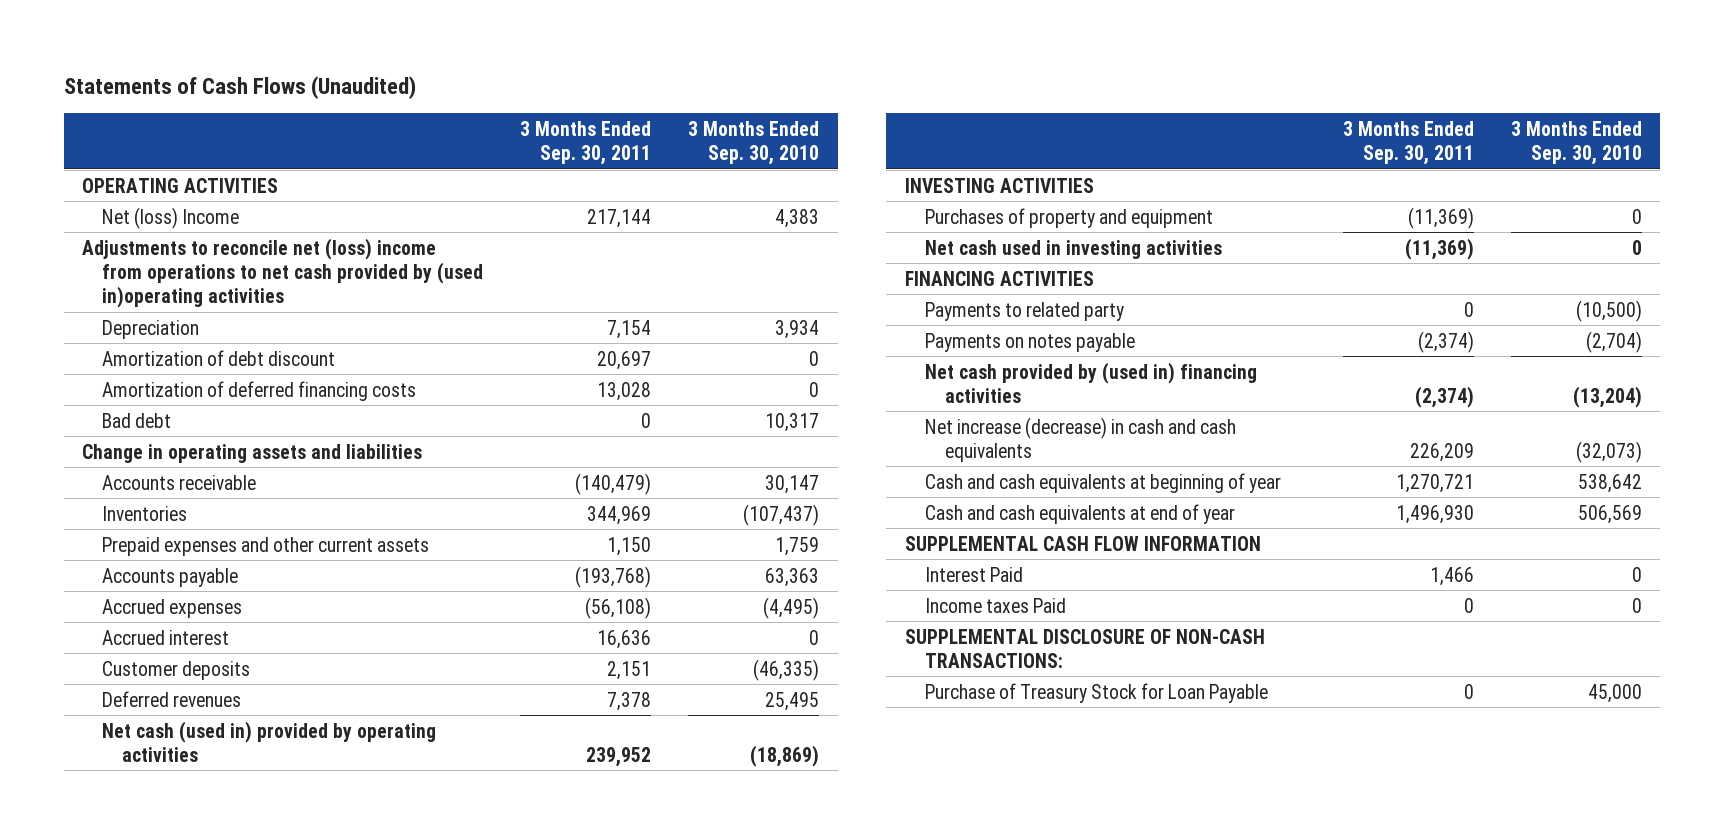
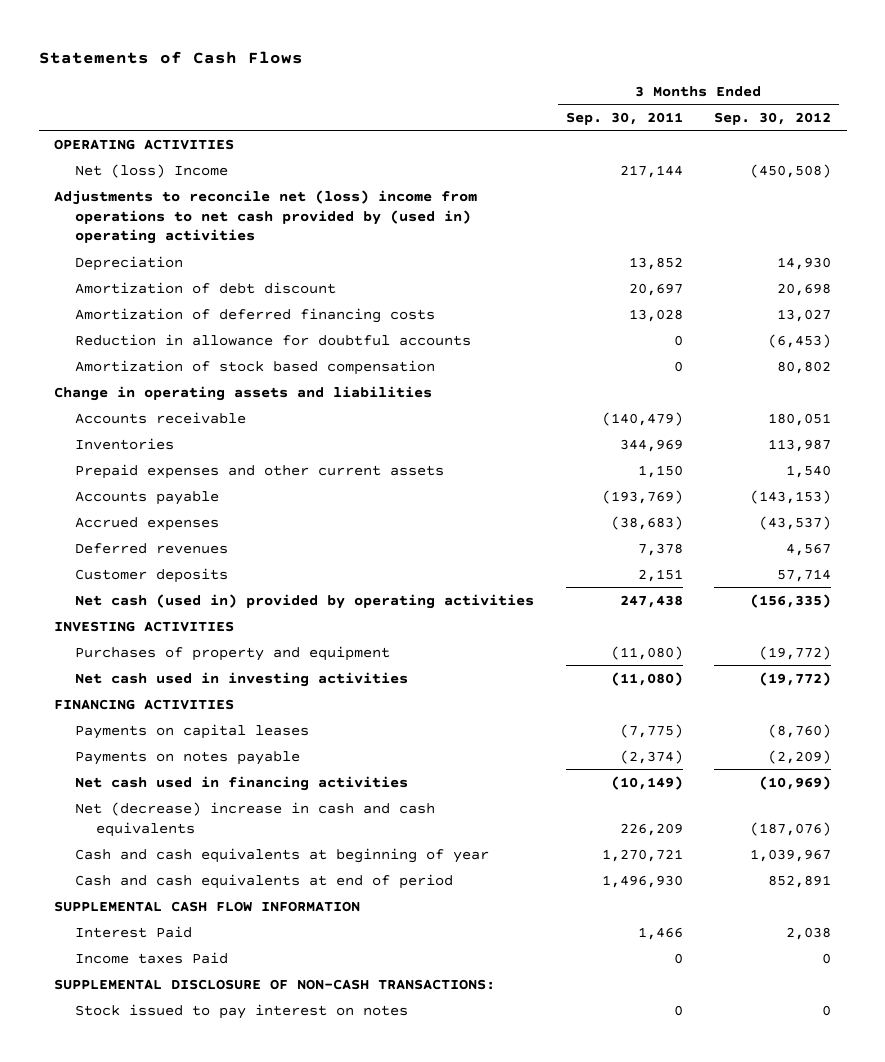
- Statements of Cash Flows (Unaudited)
+ Statements of Cash Flows
- | 3 Months Ended Sep. 30, 2011 | 3 Months Ended Sep. 30, 2010
+ | 3 Months Ended Sep. 30, 2011 | 3 Months Ended Sep. 30, 2012
- Adjustments to reconcile net (loss) income from operations to net cash provided by (used in)operating activities
- Depreciation | 7,154 | 3,934
+ Adjustments to reconcile net (loss) income from operations to net cash provided by (used in) operating activities
+ Depreciation | 13,852 | 14,930
- Bad debt | 0 | 10,317
+ Reduction in allowance for doubtful accounts | 0 | (6,453)
+ Amortization of stock based compensation | 0 | 80,802
- Accounts payable | (193,768) | 63,363
- Accrued expenses | (56,108) | (4,495)
- Accrued interest | 16,636 | 0
+ Accounts payable | (193,769) | (143,153)
+ Accrued expenses | (38,683) | (43,537)
- Net cash (used in) provided by operating activities | 239,952 | (18,869)
moved down: Customer deposits | 2,151 | 57,714
+ Net cash (used in) provided by operating activities | 247,438 | (156,335)
- Purchases of property and equipment | (11,369) | 0
- Net cash used in investing activities | (11,369) | 0
+ Purchases of property and equipment | (11,080) | (19,772)
+ Net cash used in investing activities | (11,080) | (19,772)
- Payments to related party | 0 | (10,500)
+ Payments on capital leases | (7,775) | (8,760)
- Net cash provided by (used in) financing activities | (2,374) | (13,204)
- Net increase (decrease) in cash and cash equivalents | 226,209 | (32,073)
+ Net cash used in financing activities | (10,149) | (10,969)
+ Net (decrease) increase in cash and cash equivalents | 226,209 | (187,076)
- Cash and cash equivalents at end of year | 1,496,930 | 506,569
+ Cash and cash equivalents at end of period | 1,496,930 | 852,891
- Purchase of Treasury Stock for Loan Payable | 0 | 45,000
+ Stock issued to pay interest on notes | 0 | 0

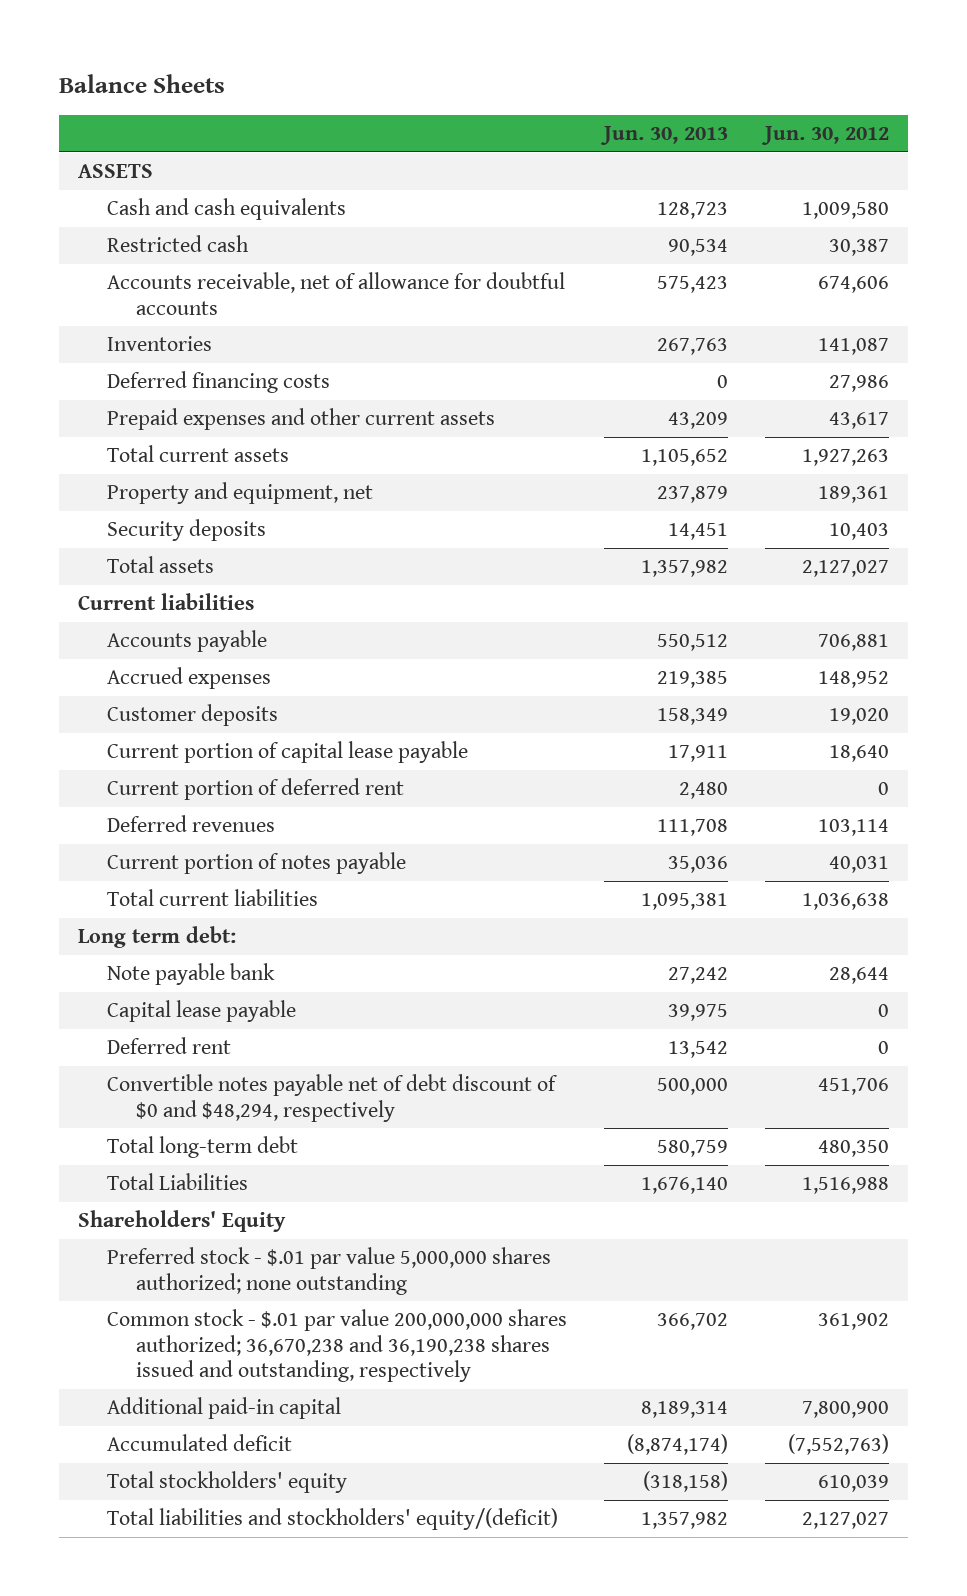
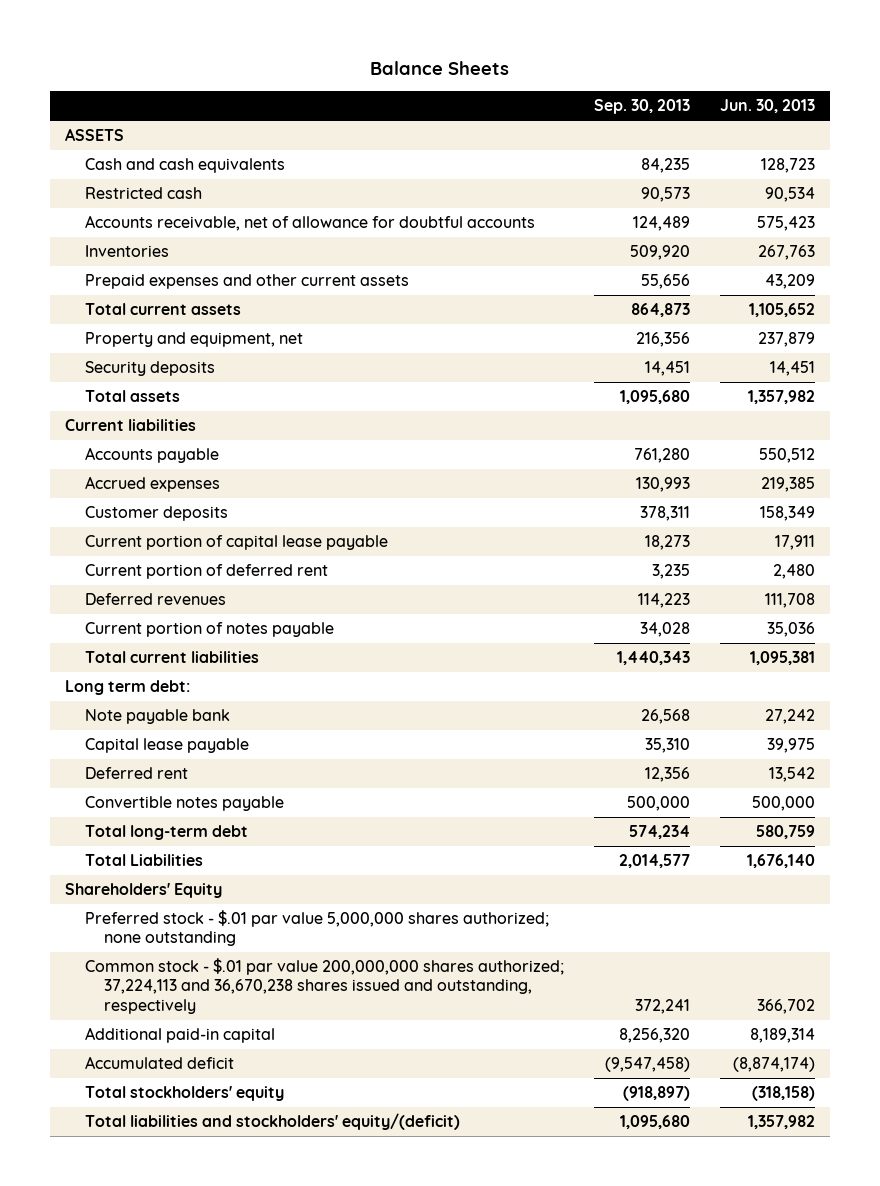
- | Jun. 30, 2013 | Jun. 30, 2012
+ | Sep. 30, 2013 | Jun. 30, 2013
- Deferred financing costs | 0 | 27,986
- Convertible notes payable net of debt discount of $0 and $48,294, respectively | 500,000 | 451,706
+ Convertible notes payable | 500,000 | 500,000
- Common stock - $.01 par value 200,000,000 shares authorized; 36,670,238 and 36,190,238 shares issued and outstanding, respectively | 366,702 | 361,902
+ Common stock - $.01 par value 200,000,000 shares authorized; 37,224,113 and 36,670,238 shares issued and outstanding, respectively | 372,241 | 366,702

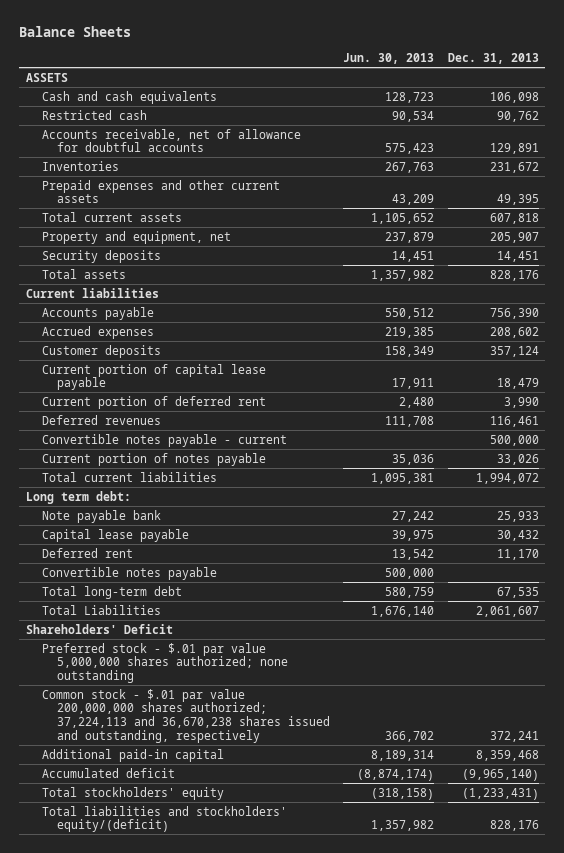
- | Sep. 30, 2013 | Jun. 30, 2013
+ | Jun. 30, 2013 | Dec. 31, 2013
+ Convertible notes payable - current | | 500,000
- Shareholders' Equity
+ Shareholders' Deficit

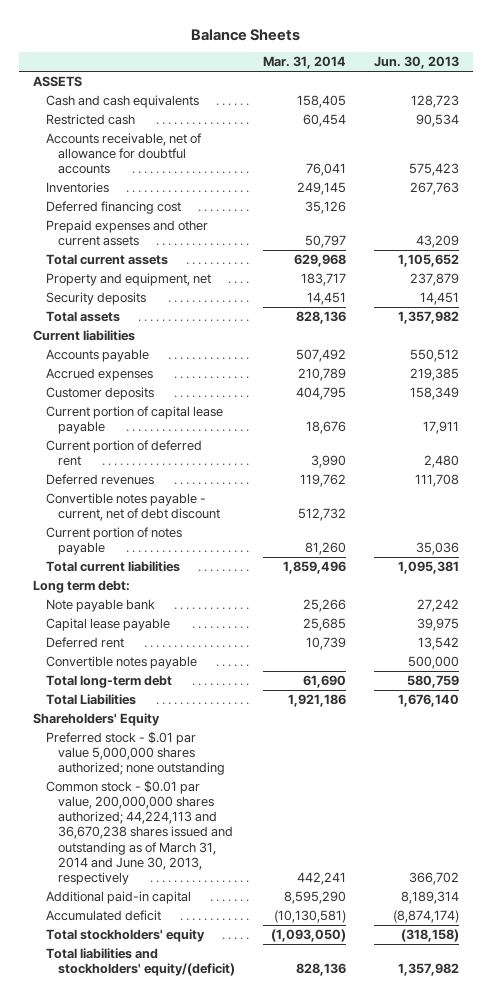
- | Jun. 30, 2013 | Dec. 31, 2013
+ | Mar. 31, 2014 | Jun. 30, 2013
+ Deferred financing cost | 35,126 |
- Convertible notes payable - current | | 500,000
+ Convertible notes payable - current, net of debt discount | 512,732 |
- Shareholders' Deficit
+ Shareholders' Equity
- Common stock - $.01 par value 200,000,000 shares authorized; 37,224,113 and 36,670,238 shares issued and outstanding, respectively | 366,702 | 372,241
+ Common stock - $0.01 par value, 200,000,000 shares authorized; 44,224,113 and 36,670,238 shares issued and outstanding as of March 31, 2014 and June 30, 2013, respectively | 442,241 | 366,702

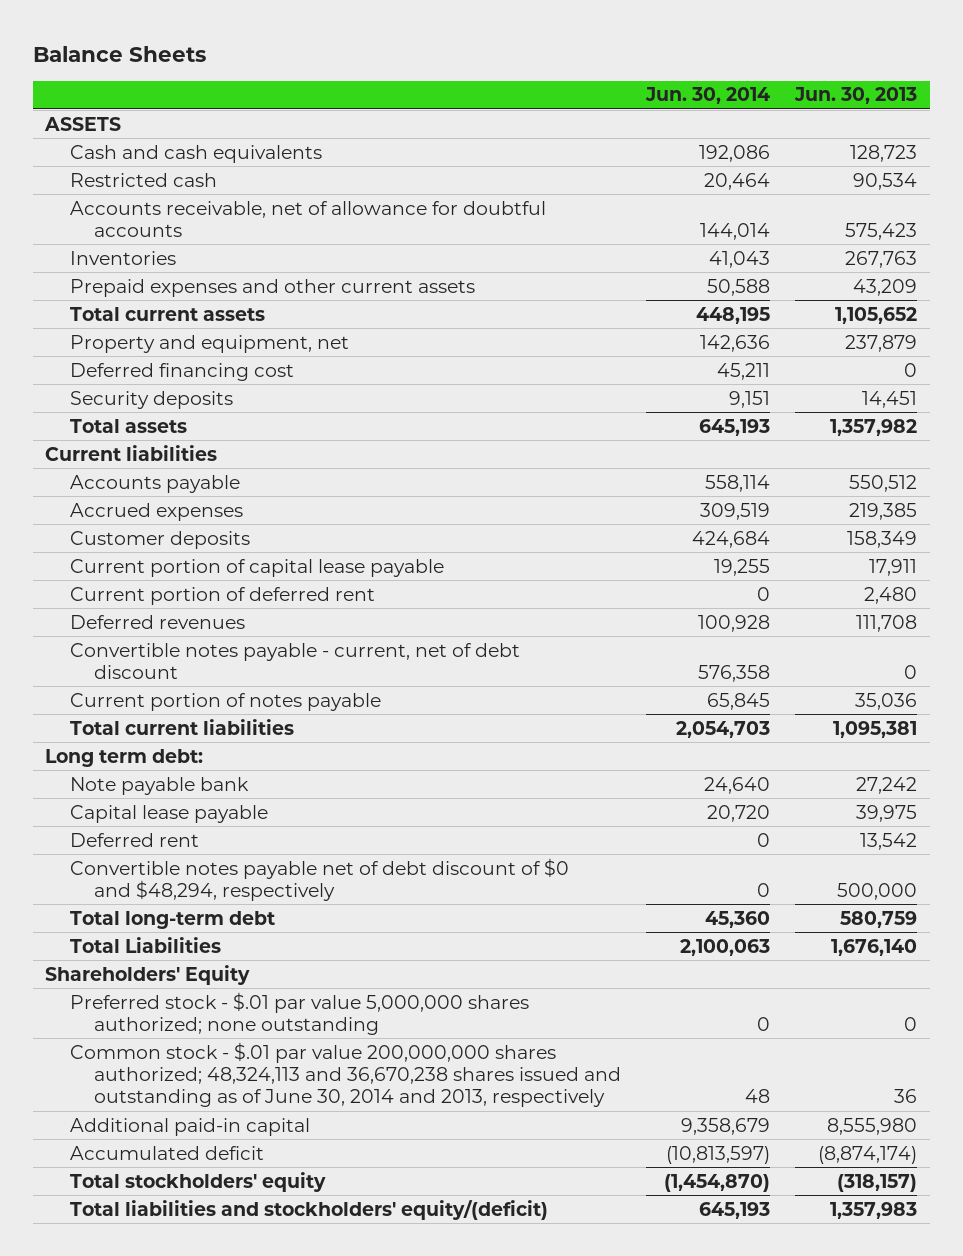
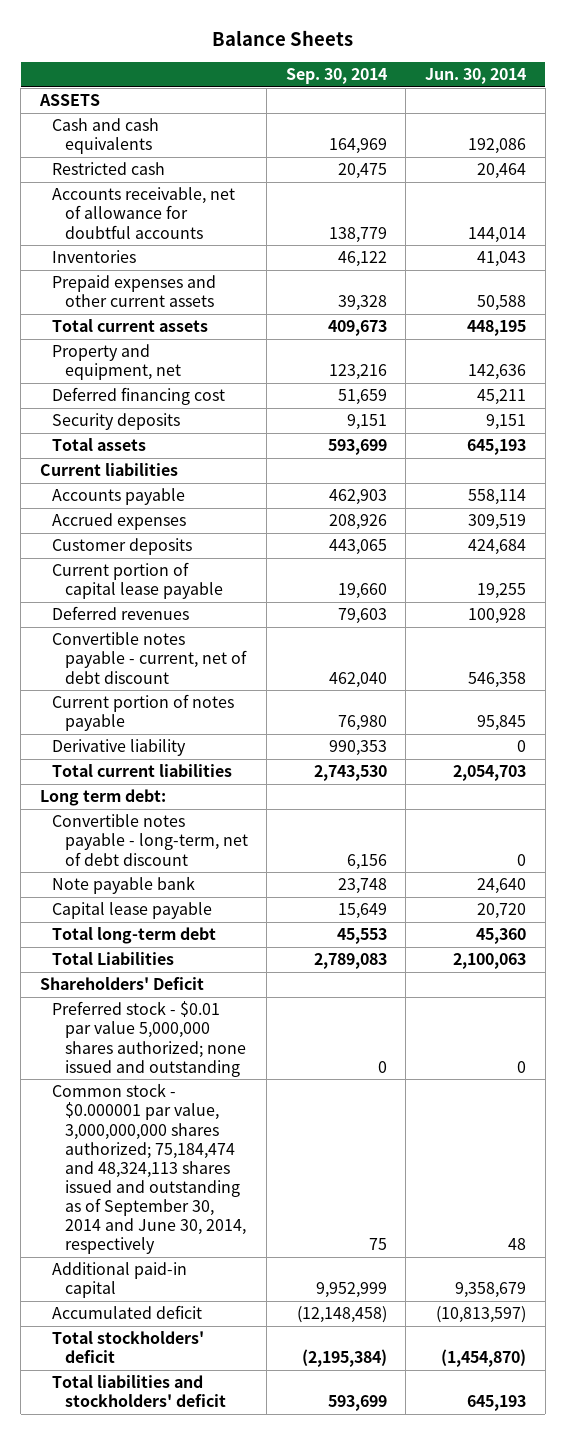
- | Jun. 30, 2014 | Jun. 30, 2013
+ | Sep. 30, 2014 | Jun. 30, 2014
- Current portion of deferred rent | 0 | 2,480
- Convertible notes payable - current, net of debt discount | 576,358 | 0
- Current portion of notes payable | 65,845 | 35,036
+ Convertible notes payable - current, net of debt discount | 462,040 | 546,358
+ Current portion of notes payable | 76,980 | 95,845
+ Derivative liability | 990,353 | 0
+ Convertible notes payable - long-term, net of debt discount | 6,156 | 0
- Deferred rent | 0 | 13,542
- Convertible notes payable net of debt discount of $0 and $48,294, respectively | 0 | 500,000
- Shareholders' Equity
- Preferred stock - $.01 par value 5,000,000 shares authorized; none outstanding | 0 | 0
- Common stock - $.01 par value 200,000,000 shares authorized; 48,324,113 and 36,670,238 shares issued and outstanding as of June 30, 2014 and 2013, respectively | 48 | 36
+ Shareholders' Deficit
+ Preferred stock - $0.01 par value 5,000,000 shares authorized; none issued and outstanding | 0 | 0
+ Common stock - $0.000001 par value, 3,000,000,000 shares authorized; 75,184,474 and 48,324,113 shares issued and outstanding as of September 30, 2014 and June 30, 2014, respectively | 75 | 48
- Total stockholders' equity | (1,454,870) | (318,157)
- Total liabilities and stockholders' equity/(deficit) | 645,193 | 1,357,983
+ Total stockholders' deficit | (2,195,384) | (1,454,870)
+ Total liabilities and stockholders' deficit | 593,699 | 645,193

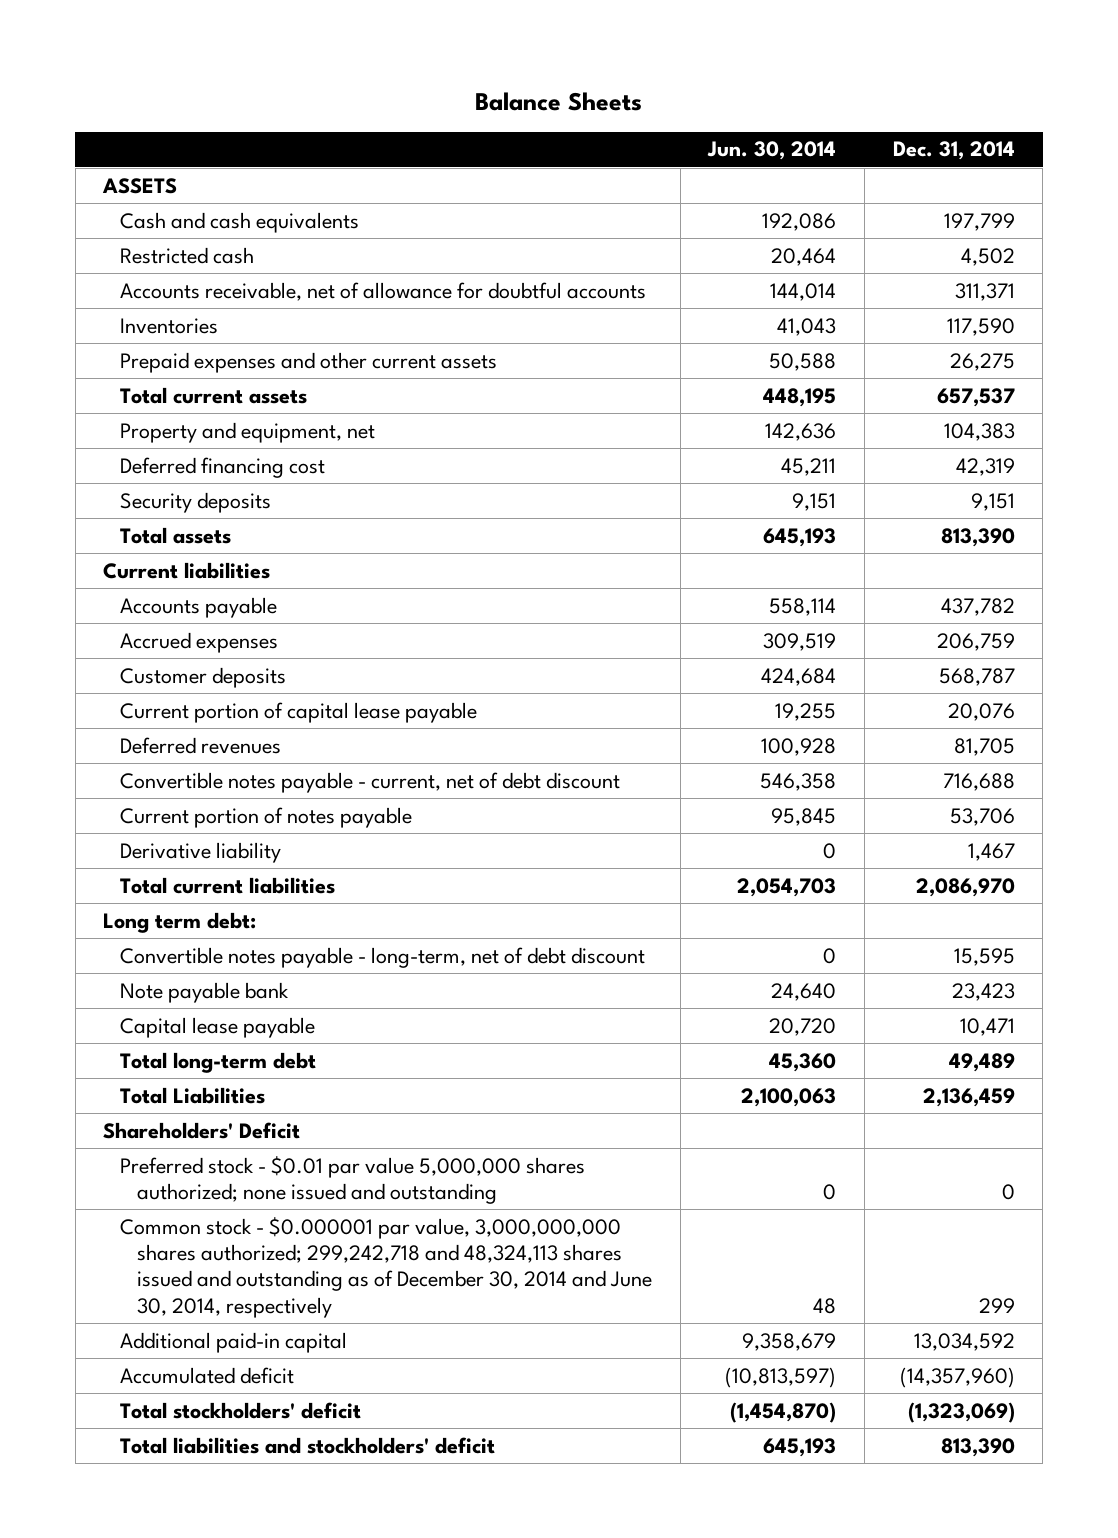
- | Sep. 30, 2014 | Jun. 30, 2014
+ | Jun. 30, 2014 | Dec. 31, 2014
- Common stock - $0.000001 par value, 3,000,000,000 shares authorized; 75,184,474 and 48,324,113 shares issued and outstanding as of September 30, 2014 and June 30, 2014, respectively | 75 | 48
+ Common stock - $0.000001 par value, 3,000,000,000 shares authorized; 299,242,718 and 48,324,113 shares issued and outstanding as of December 30, 2014 and June 30, 2014, respectively | 48 | 299

